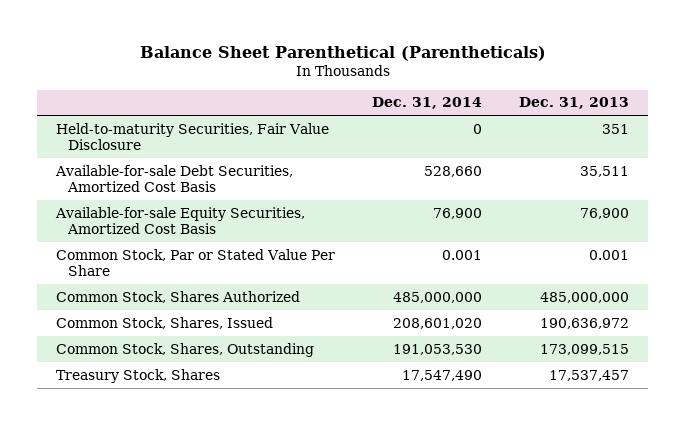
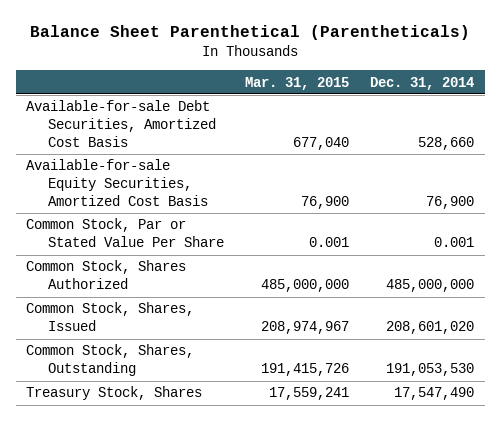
- | Dec. 31, 2014 | Dec. 31, 2013
+ | Mar. 31, 2015 | Dec. 31, 2014
- Held-to-maturity Securities, Fair Value Disclosure | 0 | 351

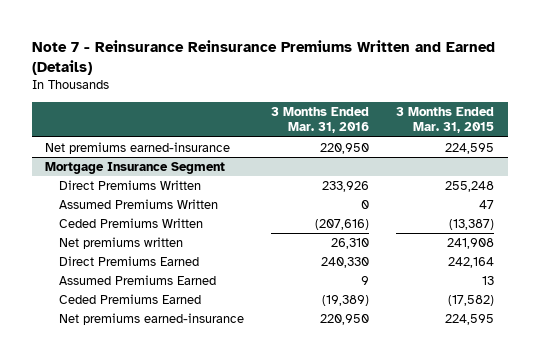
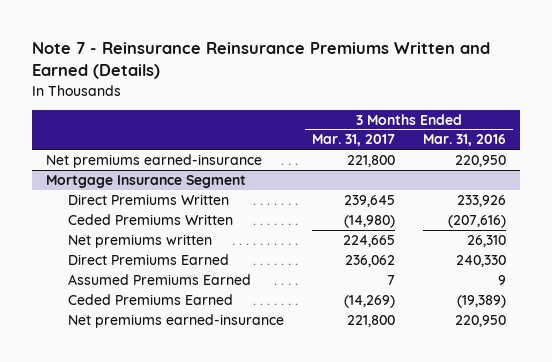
- | 3 Months Ended Mar. 31, 2016 | 3 Months Ended Mar. 31, 2015
+ | 3 Months Ended Mar. 31, 2017 | 3 Months Ended Mar. 31, 2016
@ Mortgage Insurance Segment
- Assumed Premiums Written | 0 | 47

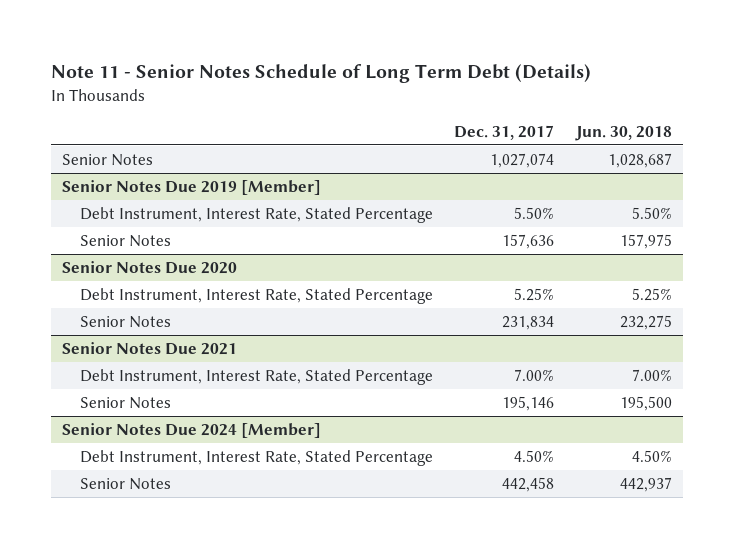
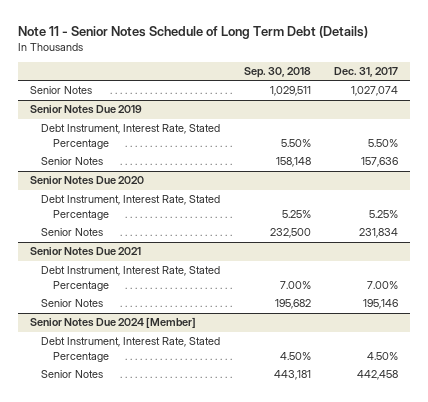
- | Dec. 31, 2017 | Jun. 30, 2018
+ | Sep. 30, 2018 | Dec. 31, 2017
- Senior Notes Due 2019 [Member]
+ Senior Notes Due 2019

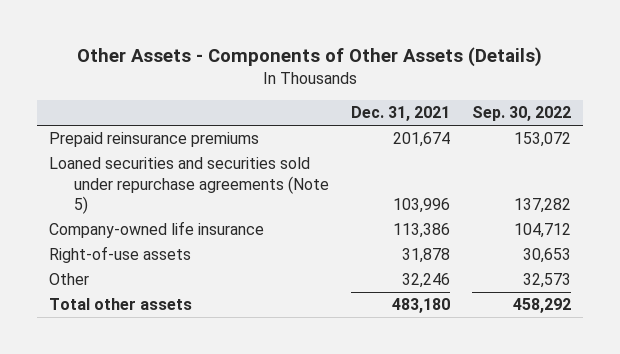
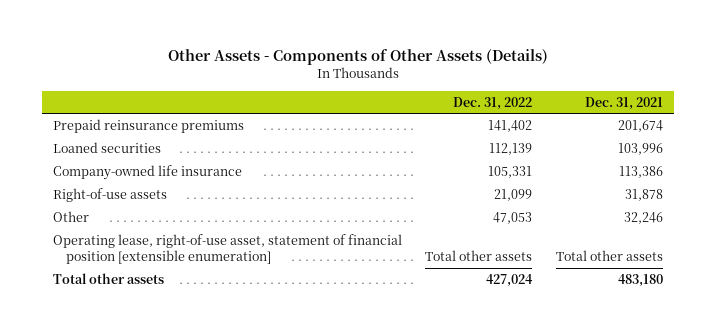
- | Dec. 31, 2021 | Sep. 30, 2022
+ | Dec. 31, 2022 | Dec. 31, 2021
- Loaned securities and securities sold under repurchase agreements (Note 5) | 103,996 | 137,282
+ Loaned securities | 112,139 | 103,996
+ Operating lease, right-of-use asset, statement of financial position [extensible enumeration] | Total other assets | Total other assets

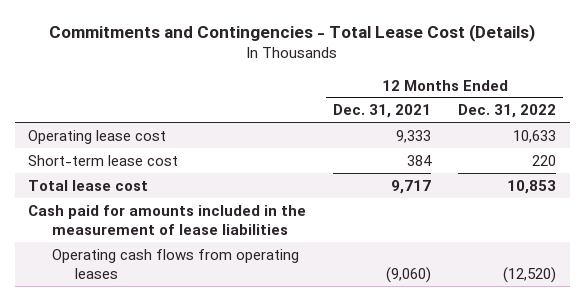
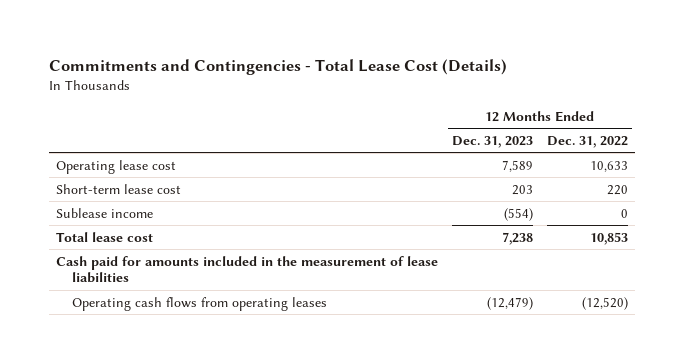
- | 12 Months Ended Dec. 31, 2021 | 12 Months Ended Dec. 31, 2022
+ | 12 Months Ended Dec. 31, 2023 | 12 Months Ended Dec. 31, 2022
+ Sublease income | (554) | 0

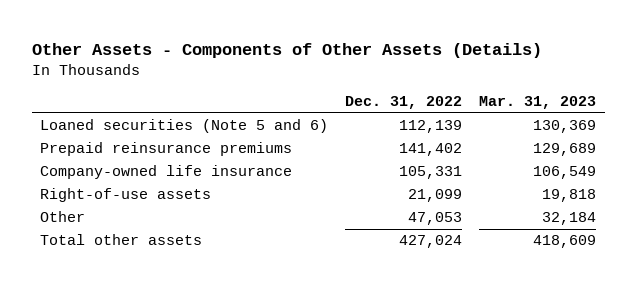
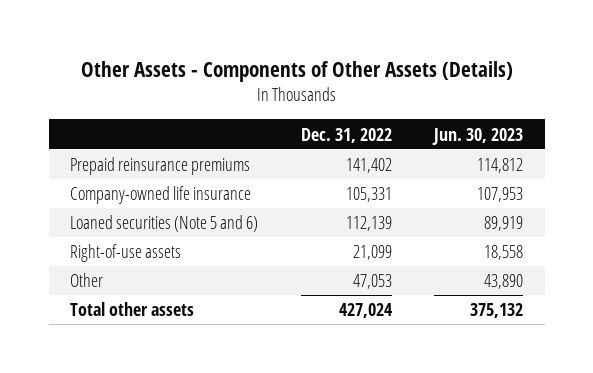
- | Dec. 31, 2022 | Mar. 31, 2023
+ | Dec. 31, 2022 | Jun. 30, 2023
moved down: Loaned securities (Note 5 and 6) | 112,139 | 89,919

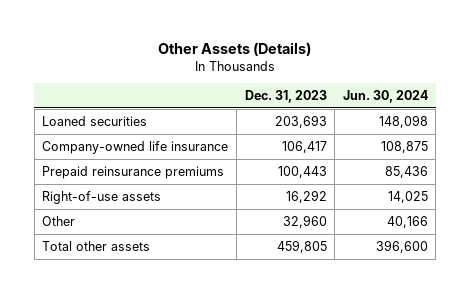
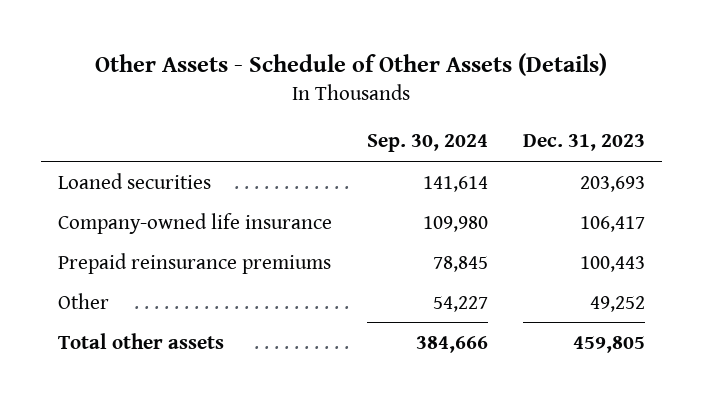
- Other Assets (Details)
+ Other Assets - Schedule of Other Assets (Details)
- | Dec. 31, 2023 | Jun. 30, 2024
+ | Sep. 30, 2024 | Dec. 31, 2023
- Right-of-use assets | 16,292 | 14,025
- Other | 32,960 | 40,166
+ Other | 54,227 | 49,252

